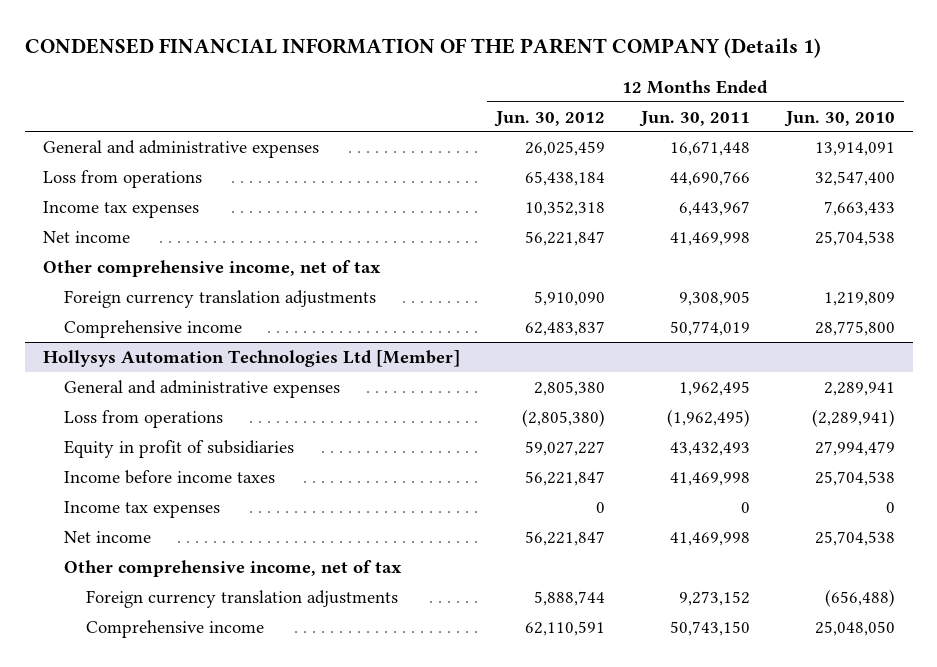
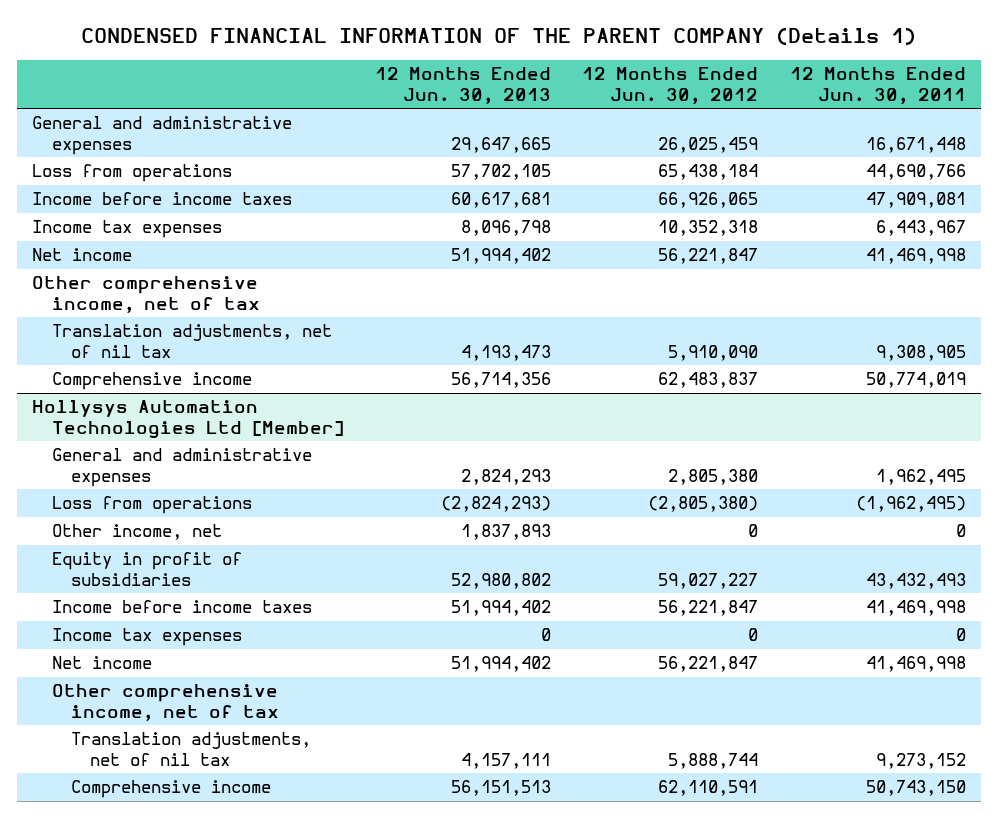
- | 12 Months Ended Jun. 30, 2012 | 12 Months Ended Jun. 30, 2011 | 12 Months Ended Jun. 30, 2010
+ | 12 Months Ended Jun. 30, 2013 | 12 Months Ended Jun. 30, 2012 | 12 Months Ended Jun. 30, 2011
+ Income before income taxes | 60,617,681 | 66,926,065 | 47,909,081
- Foreign currency translation adjustments | 5,910,090 | 9,308,905 | 1,219,809
+ Translation adjustments, net of nil tax | 4,193,473 | 5,910,090 | 9,308,905
@ Hollysys Automation Technologies Ltd [Member]
+ Other income, net | 1,837,893 | 0 | 0
- Foreign currency translation adjustments | 5,888,744 | 9,273,152 | (656,488)
+ Translation adjustments, net of nil tax | 4,157,111 | 5,888,744 | 9,273,152

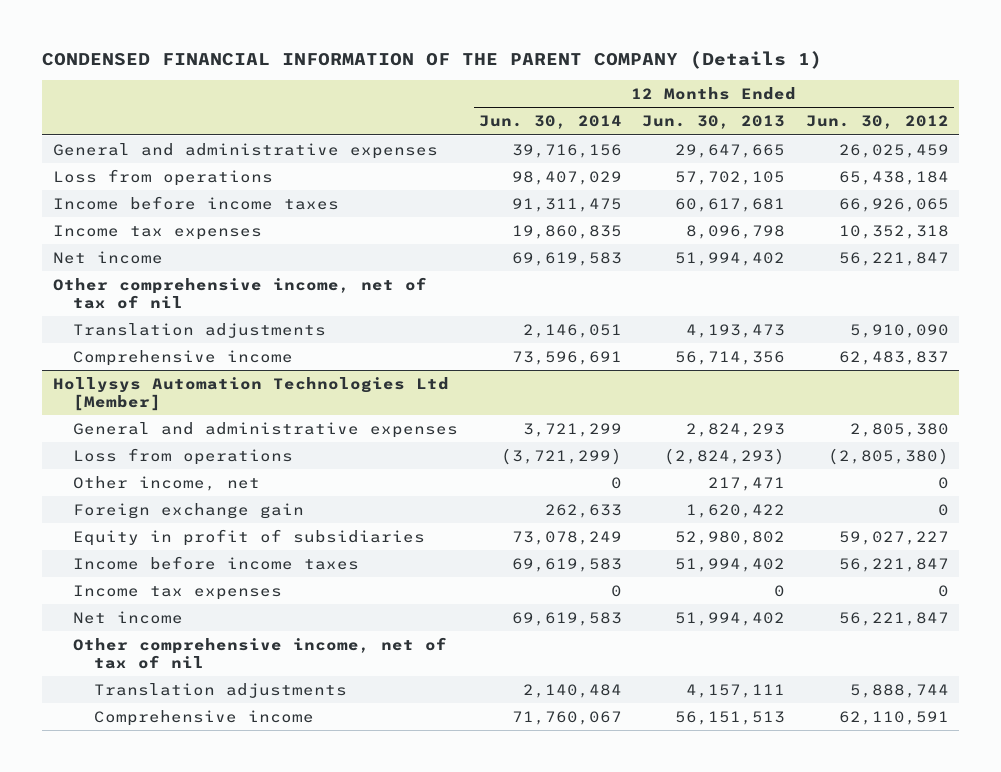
- | 12 Months Ended Jun. 30, 2013 | 12 Months Ended Jun. 30, 2012 | 12 Months Ended Jun. 30, 2011
+ | 12 Months Ended Jun. 30, 2014 | 12 Months Ended Jun. 30, 2013 | 12 Months Ended Jun. 30, 2012
- Other comprehensive income, net of tax
- Translation adjustments, net of nil tax | 4,193,473 | 5,910,090 | 9,308,905
+ Other comprehensive income, net of tax of nil
+ Translation adjustments | 2,146,051 | 4,193,473 | 5,910,090
@ Hollysys Automation Technologies Ltd [Member]
- Other income, net | 1,837,893 | 0 | 0
+ Other income, net | 0 | 217,471 | 0
+ Foreign exchange gain | 262,633 | 1,620,422 | 0
- Other comprehensive income, net of tax
- Translation adjustments, net of nil tax | 4,157,111 | 5,888,744 | 9,273,152
+ Other comprehensive income, net of tax of nil
+ Translation adjustments | 2,140,484 | 4,157,111 | 5,888,744

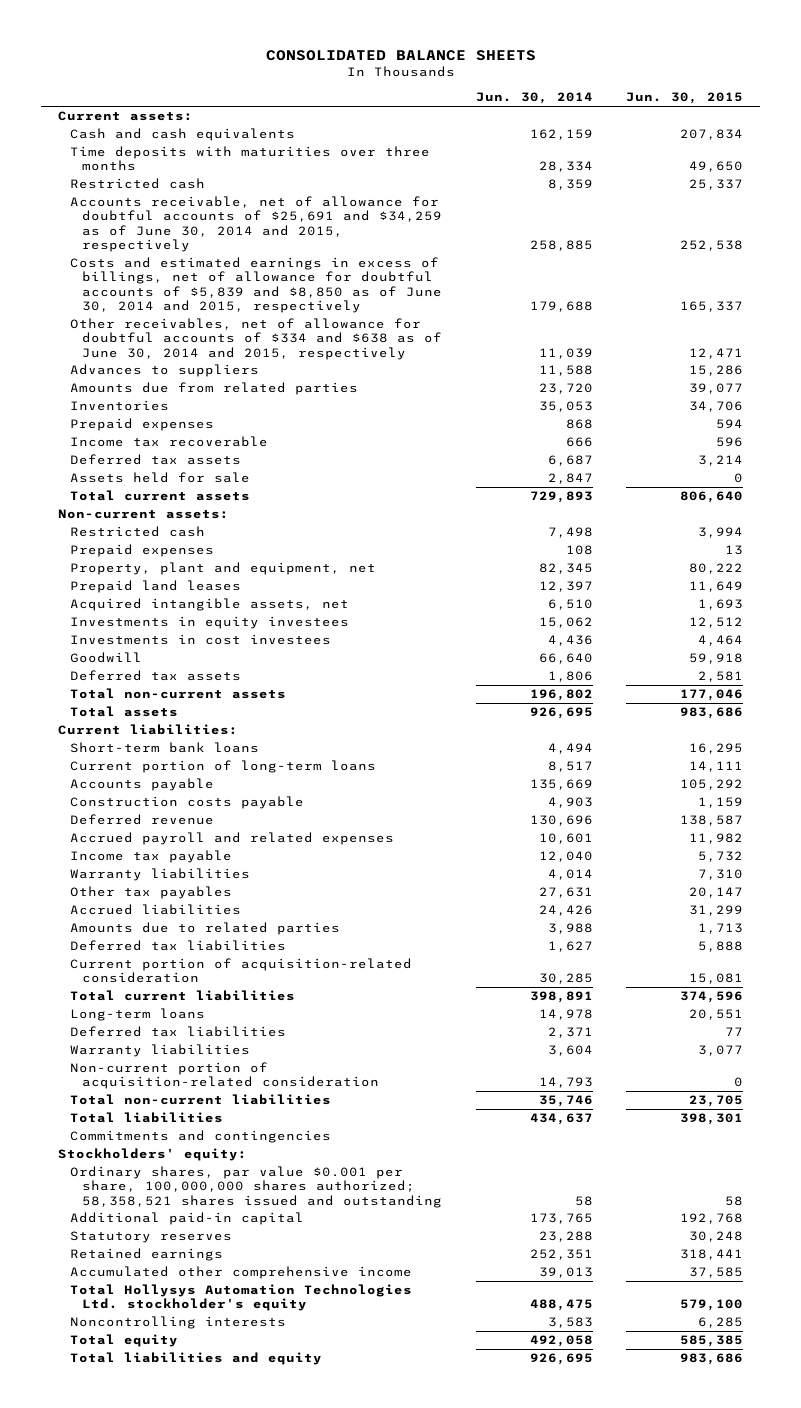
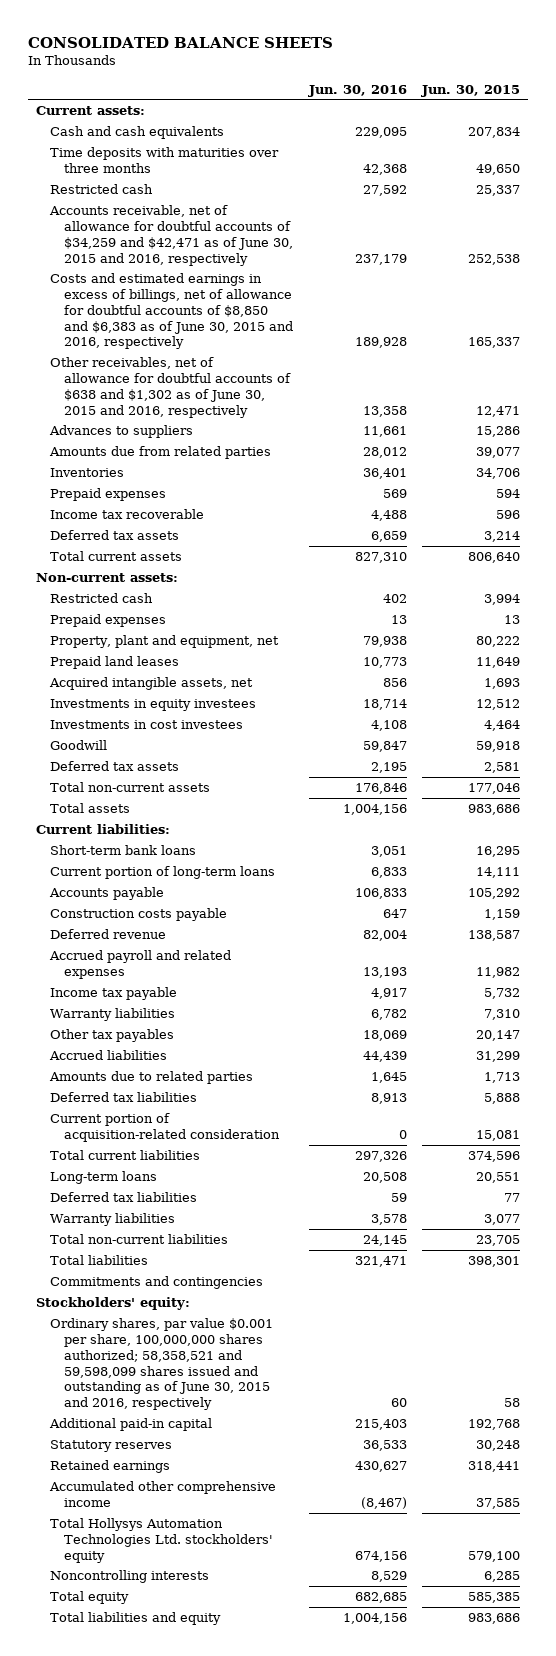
- | Jun. 30, 2014 | Jun. 30, 2015
+ | Jun. 30, 2016 | Jun. 30, 2015
- Accounts receivable, net of allowance for doubtful accounts of $25,691 and $34,259 as of June 30, 2014 and 2015, respectively | 258,885 | 252,538
- Costs and estimated earnings in excess of billings, net of allowance for doubtful accounts of $5,839 and $8,850 as of June 30, 2014 and 2015, respectively | 179,688 | 165,337
- Other receivables, net of allowance for doubtful accounts of $334 and $638 as of June 30, 2014 and 2015, respectively | 11,039 | 12,471
+ Accounts receivable, net of allowance for doubtful accounts of $34,259 and $42,471 as of June 30, 2015 and 2016, respectively | 237,179 | 252,538
+ Costs and estimated earnings in excess of billings, net of allowance for doubtful accounts of $8,850 and $6,383 as of June 30, 2015 and 2016, respectively | 189,928 | 165,337
+ Other receivables, net of allowance for doubtful accounts of $638 and $1,302 as of June 30, 2015 and 2016, respectively | 13,358 | 12,471
- Assets held for sale | 2,847 | 0
- Non-current portion of acquisition-related consideration | 14,793 | 0
- Ordinary shares, par value $0.001 per share, 100,000,000 shares authorized; 58,358,521 shares issued and outstanding | 58 | 58
+ Ordinary shares, par value $0.001 per share, 100,000,000 shares authorized; 58,358,521 and 59,598,099 shares issued and outstanding as of June 30, 2015 and 2016, respectively | 60 | 58
- Total Hollysys Automation Technologies Ltd. stockholder's equity | 488,475 | 579,100
+ Total Hollysys Automation Technologies Ltd. stockholders' equity | 674,156 | 579,100

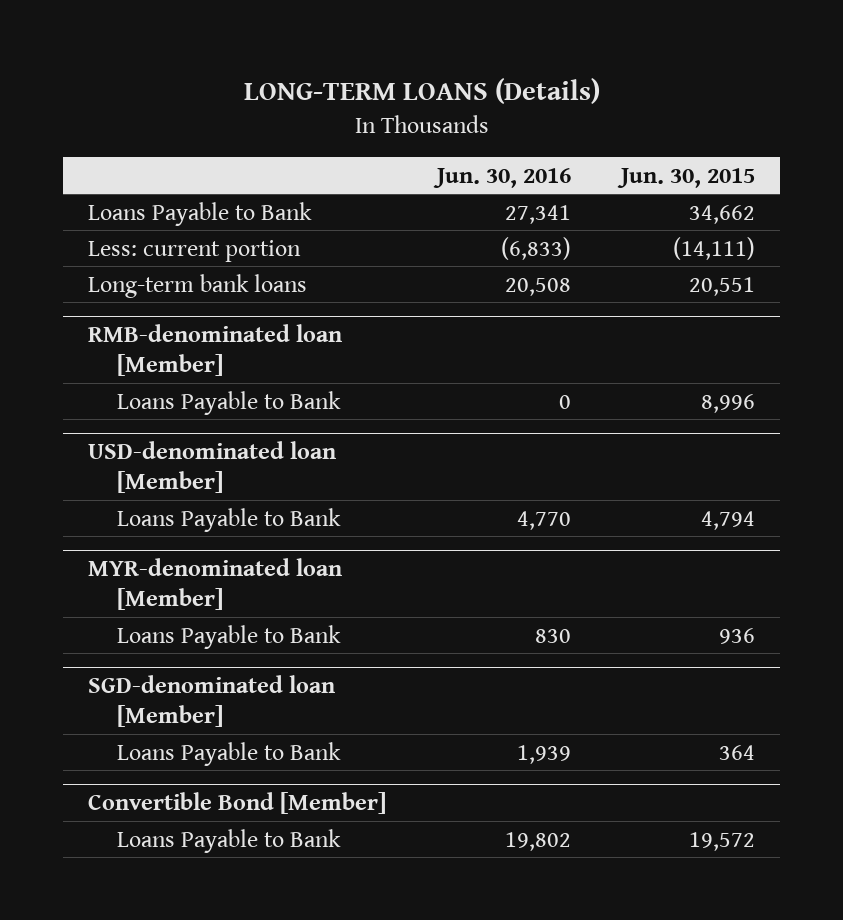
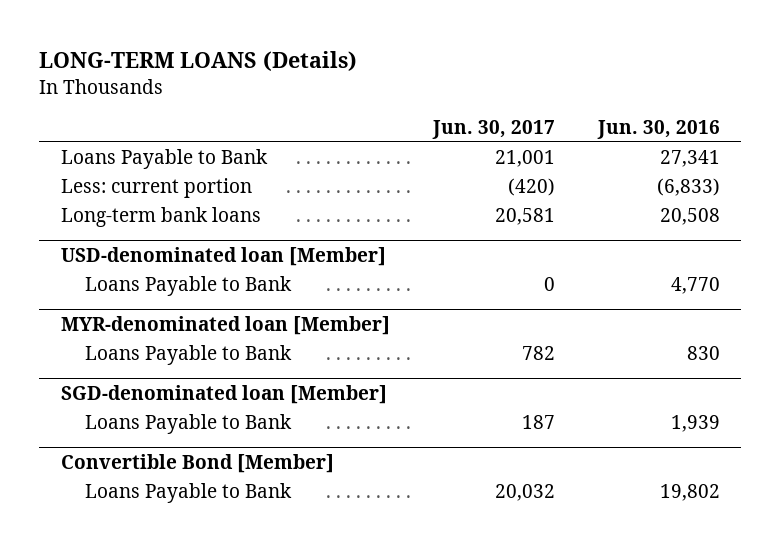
- | Jun. 30, 2016 | Jun. 30, 2015
+ | Jun. 30, 2017 | Jun. 30, 2016
- RMB-denominated loan [Member]
- Loans Payable to Bank | 0 | 8,996

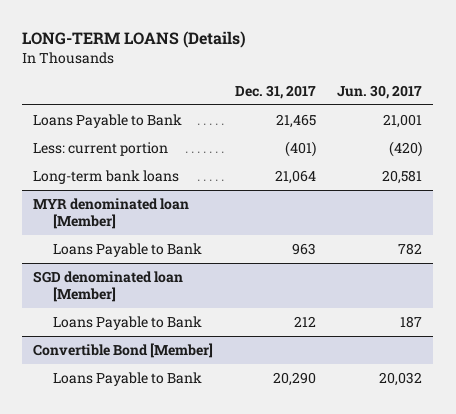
- | Jun. 30, 2017 | Jun. 30, 2016
+ | Dec. 31, 2017 | Jun. 30, 2017
- USD-denominated loan [Member]
- Loans Payable to Bank | 0 | 4,770
- MYR-denominated loan [Member]
+ MYR denominated loan [Member]
- SGD-denominated loan [Member]
+ SGD denominated loan [Member]

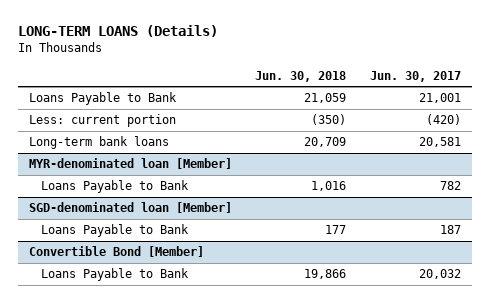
- | Dec. 31, 2017 | Jun. 30, 2017
+ | Jun. 30, 2018 | Jun. 30, 2017
- MYR denominated loan [Member]
+ MYR-denominated loan [Member]
- SGD denominated loan [Member]
+ SGD-denominated loan [Member]

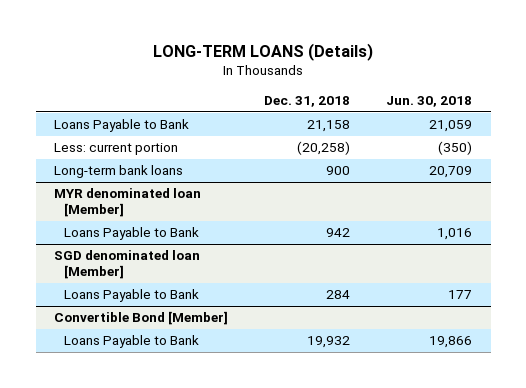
- | Jun. 30, 2018 | Jun. 30, 2017
+ | Dec. 31, 2018 | Jun. 30, 2018
- MYR-denominated loan [Member]
+ MYR denominated loan [Member]
- SGD-denominated loan [Member]
+ SGD denominated loan [Member]

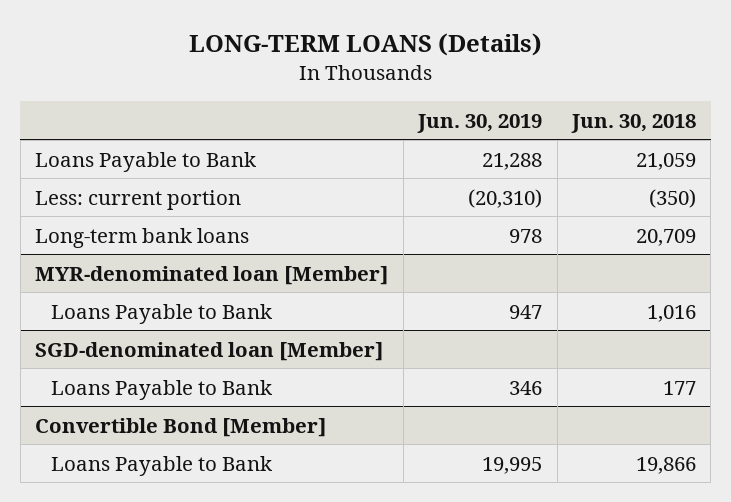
- | Dec. 31, 2018 | Jun. 30, 2018
+ | Jun. 30, 2019 | Jun. 30, 2018
- MYR denominated loan [Member]
+ MYR-denominated loan [Member]
- SGD denominated loan [Member]
+ SGD-denominated loan [Member]

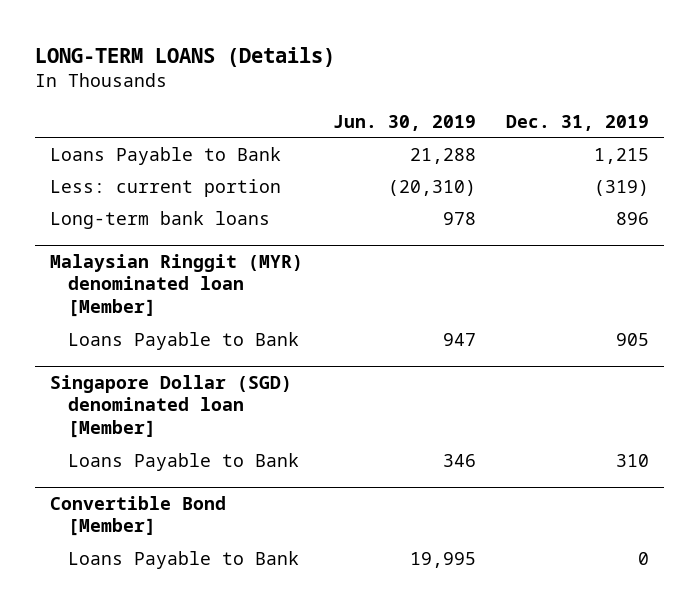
- | Jun. 30, 2019 | Jun. 30, 2018
+ | Jun. 30, 2019 | Dec. 31, 2019
- MYR-denominated loan [Member]
+ Malaysian Ringgit (MYR) denominated loan [Member]
- SGD-denominated loan [Member]
+ Singapore Dollar (SGD) denominated loan [Member]

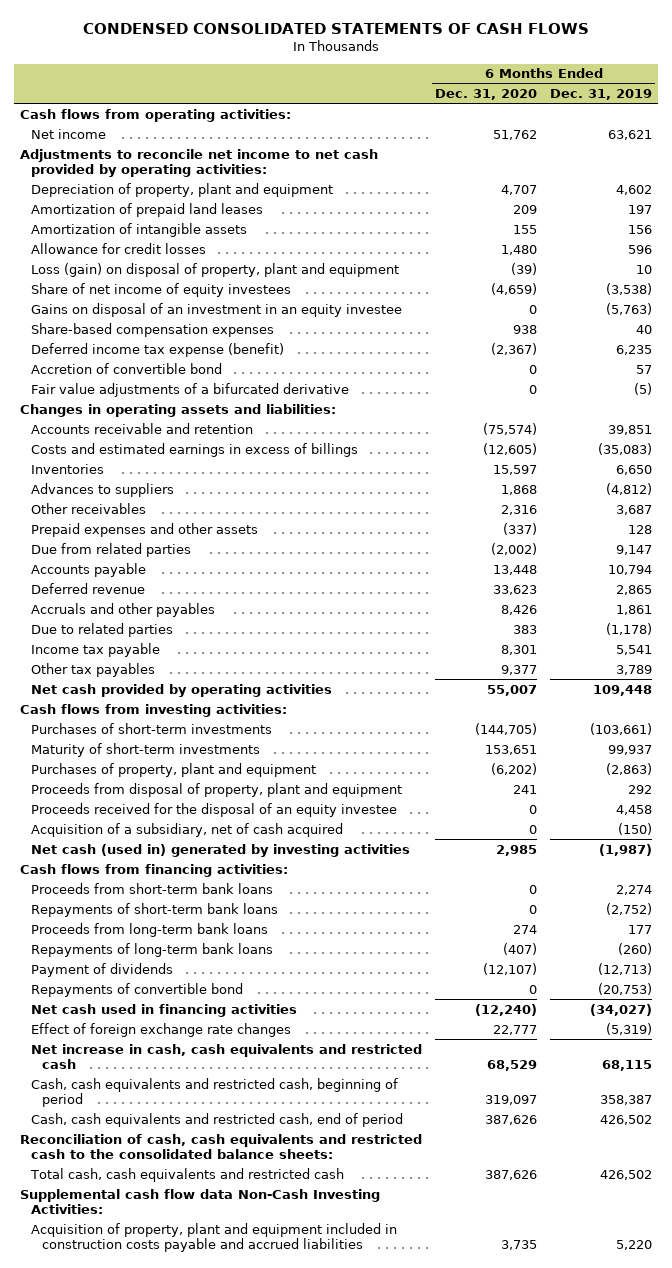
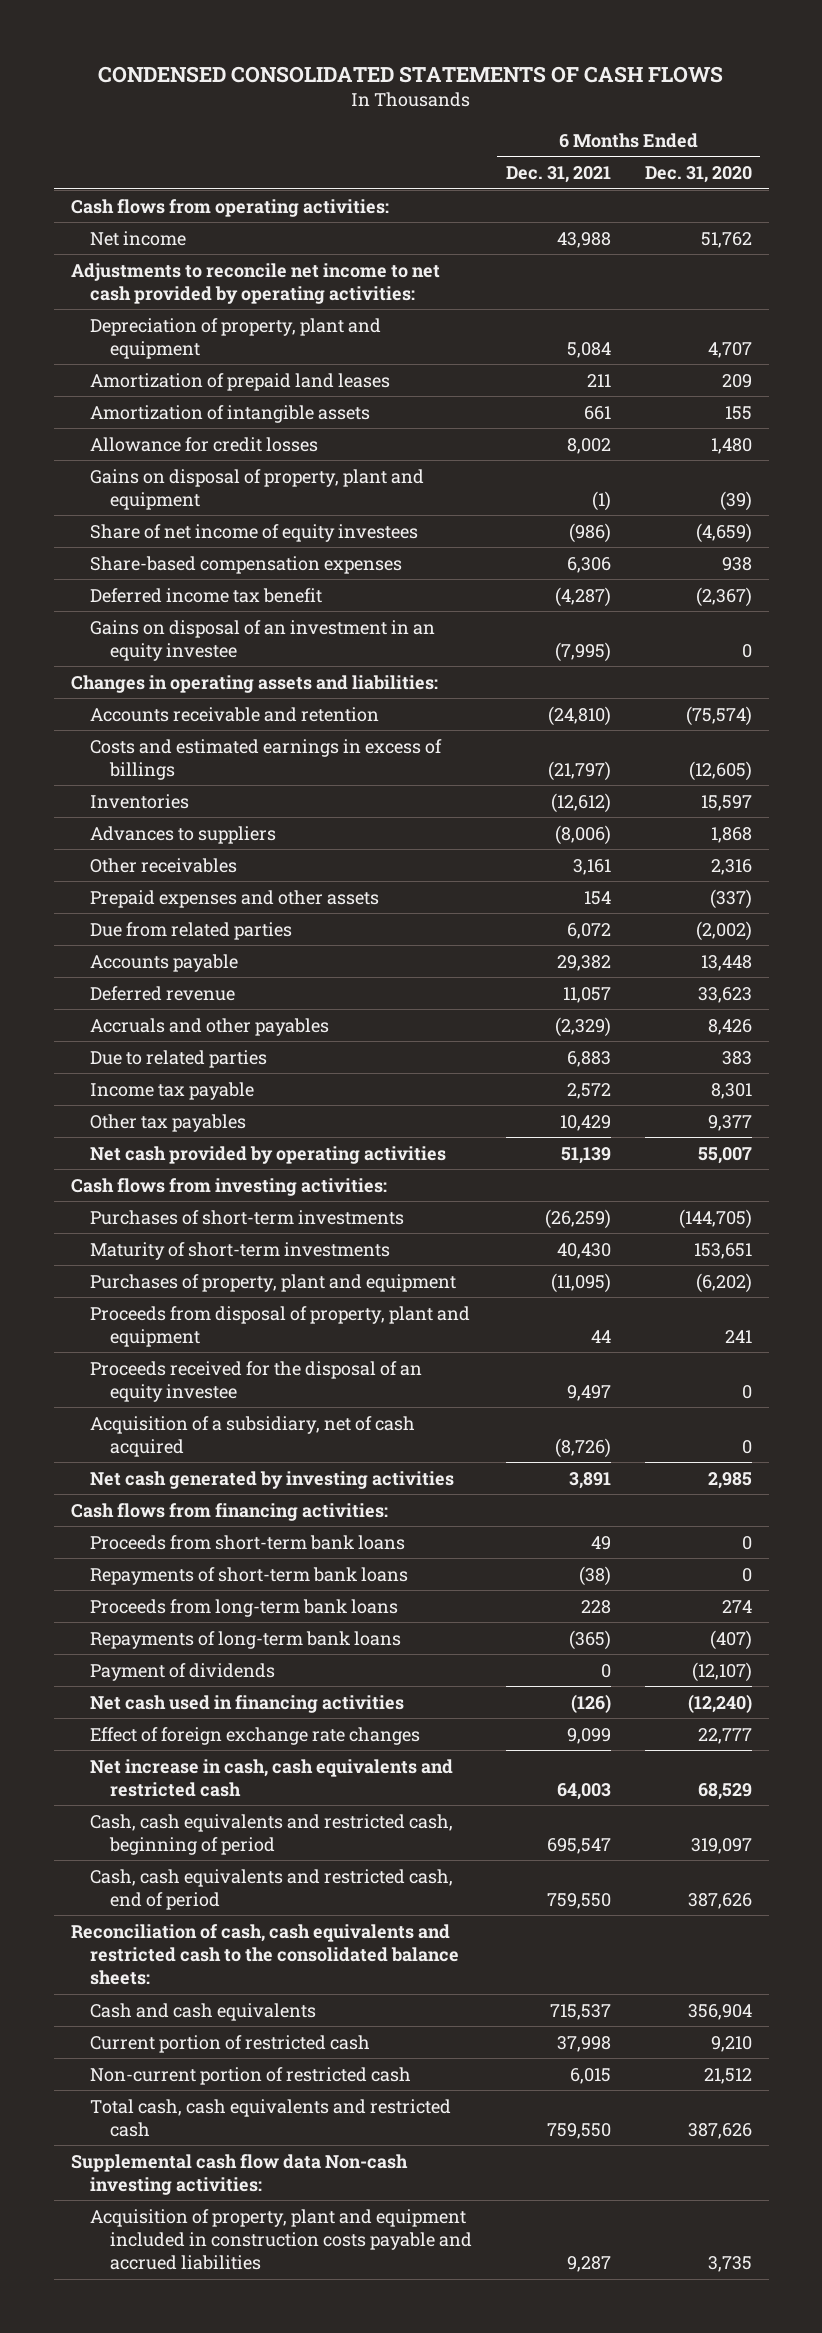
- | 6 Months Ended Dec. 31, 2020 | 6 Months Ended Dec. 31, 2019
+ | 6 Months Ended Dec. 31, 2021 | 6 Months Ended Dec. 31, 2020
- Loss (gain) on disposal of property, plant and equipment | (39) | 10
+ Gains on disposal of property, plant and equipment | (1) | (39)
- Deferred income tax expense (benefit) | (2,367) | 6,235
- Accretion of convertible bond | 0 | 57
- Fair value adjustments of a bifurcated derivative | 0 | (5)
+ Deferred income tax benefit | (4,287) | (2,367)
moved down: Gains on disposal of an investment in an equity investee | (7,995) | 0
- Net cash (used in) generated by investing activities | 2,985 | (1,987)
+ Net cash generated by investing activities | 3,891 | 2,985
- Repayments of convertible bond | 0 | (20,753)
+ Cash and cash equivalents | 715,537 | 356,904
+ Current portion of restricted cash | 37,998 | 9,210
+ Non-current portion of restricted cash | 6,015 | 21,512
- Supplemental cash flow data Non-Cash Investing Activities:
+ Supplemental cash flow data Non-cash investing activities:

